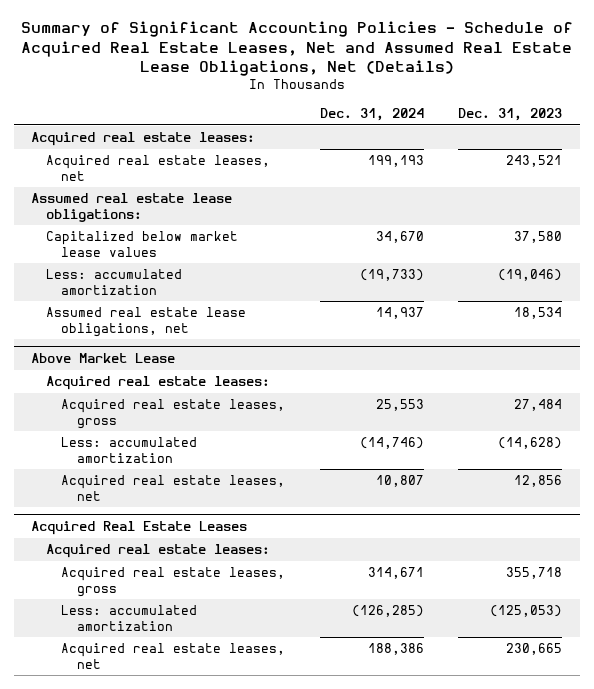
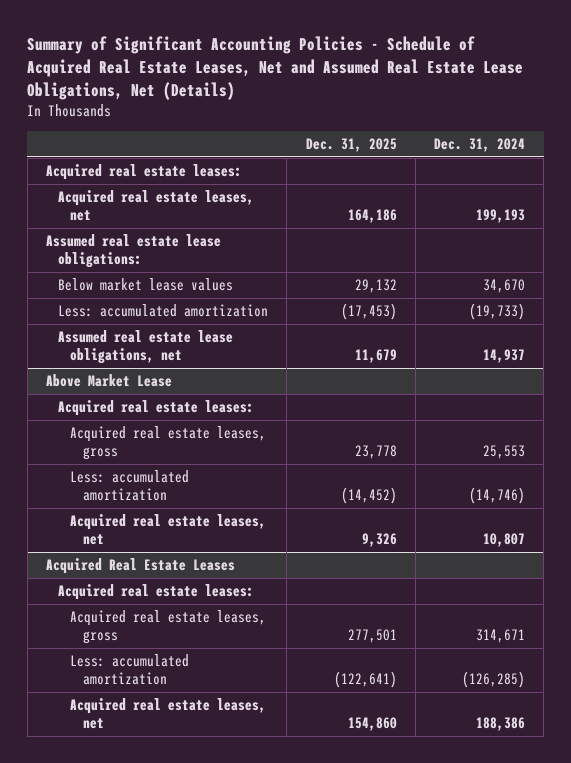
- | Dec. 31, 2024 | Dec. 31, 2023
+ | Dec. 31, 2025 | Dec. 31, 2024
- Capitalized below market lease values | 34,670 | 37,580
+ Below market lease values | 29,132 | 34,670

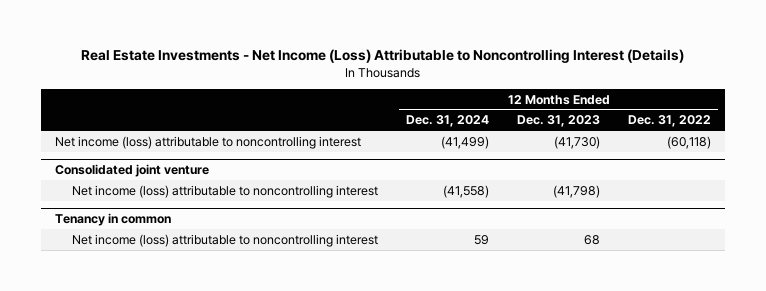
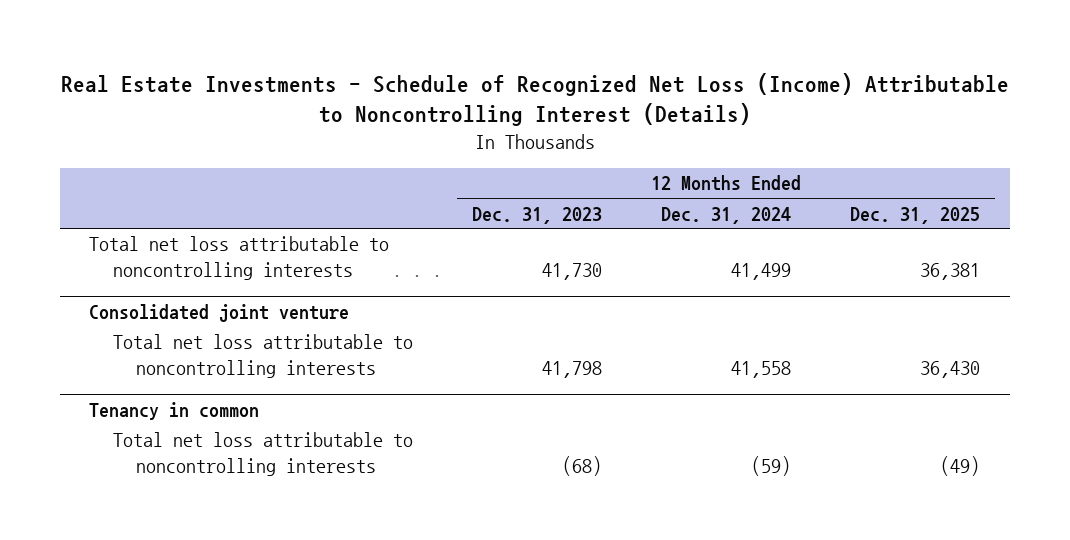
- Real Estate Investments - Net Income (Loss) Attributable to Noncontrolling Interest (Details)
+ Real Estate Investments - Schedule of Recognized Net Loss (Income) Attributable to Noncontrolling Interest (Details)
- | 12 Months Ended Dec. 31, 2024 | 12 Months Ended Dec. 31, 2023 | 12 Months Ended Dec. 31, 2022
+ | 12 Months Ended Dec. 31, 2023 | 12 Months Ended Dec. 31, 2024 | 12 Months Ended Dec. 31, 2025
- Net income (loss) attributable to noncontrolling interest | (41,499) | (41,730) | (60,118)
+ Total net loss attributable to noncontrolling interests | 41,730 | 41,499 | 36,381
@ Consolidated joint venture
- Net income (loss) attributable to noncontrolling interest | (41,558) | (41,798) |
+ Total net loss attributable to noncontrolling interests | 41,798 | 41,558 | 36,430
@ Tenancy in common
- Net income (loss) attributable to noncontrolling interest | 59 | 68 |
+ Total net loss attributable to noncontrolling interests | (68) | (59) | (49)

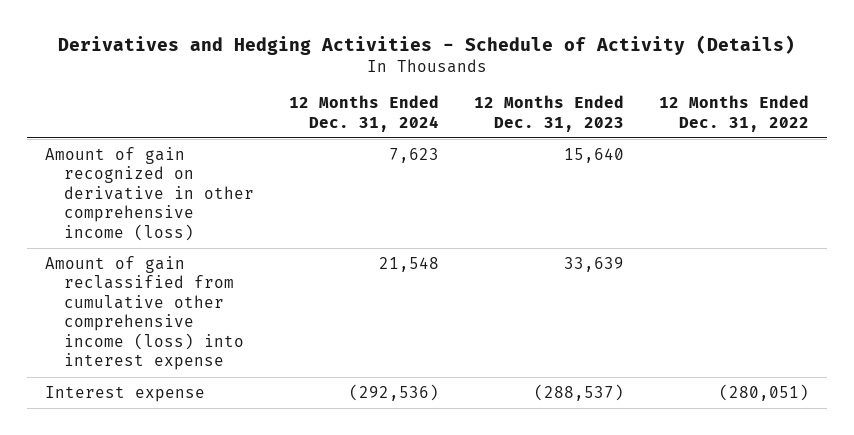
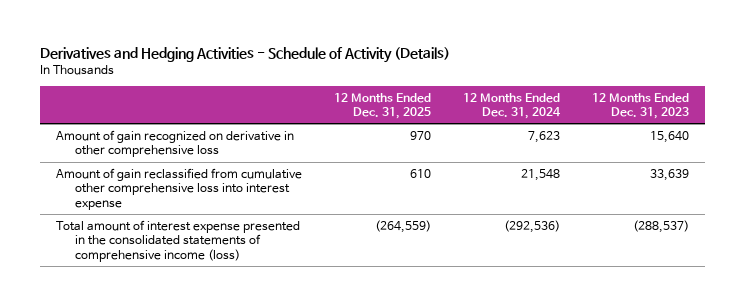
- | 12 Months Ended Dec. 31, 2024 | 12 Months Ended Dec. 31, 2023 | 12 Months Ended Dec. 31, 2022
+ | 12 Months Ended Dec. 31, 2025 | 12 Months Ended Dec. 31, 2024 | 12 Months Ended Dec. 31, 2023
- Amount of gain recognized on derivative in other comprehensive income (loss) | 7,623 | 15,640 |
- Amount of gain reclassified from cumulative other comprehensive income (loss) into interest expense | 21,548 | 33,639 |
- Interest expense | (292,536) | (288,537) | (280,051)
+ Amount of gain recognized on derivative in other comprehensive loss | 970 | 7,623 | 15,640
+ Amount of gain reclassified from cumulative other comprehensive loss into interest expense | 610 | 21,548 | 33,639
+ Total amount of interest expense presented in the consolidated statements of comprehensive income (loss) | (264,559) | (292,536) | (288,537)

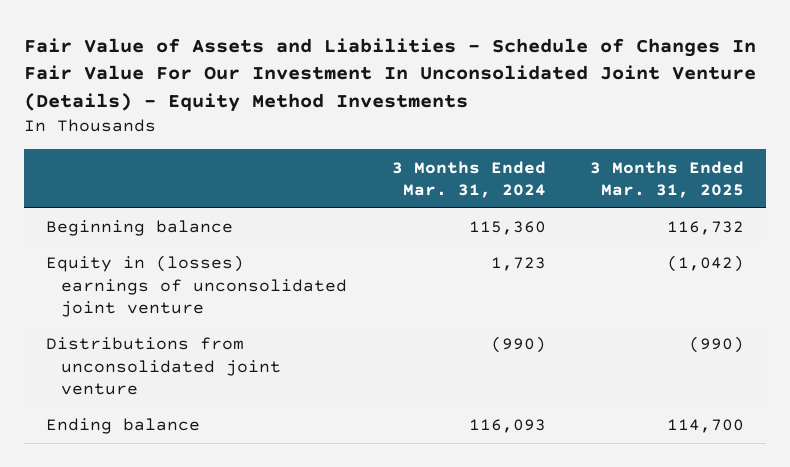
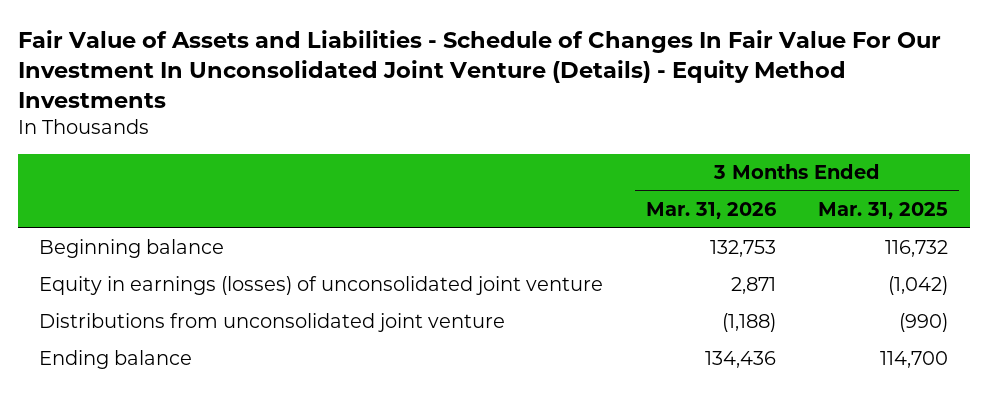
- | 3 Months Ended Mar. 31, 2024 | 3 Months Ended Mar. 31, 2025
+ | 3 Months Ended Mar. 31, 2026 | 3 Months Ended Mar. 31, 2025
- Equity in (losses) earnings of unconsolidated joint venture | 1,723 | (1,042)
+ Equity in earnings (losses) of unconsolidated joint venture | 2,871 | (1,042)

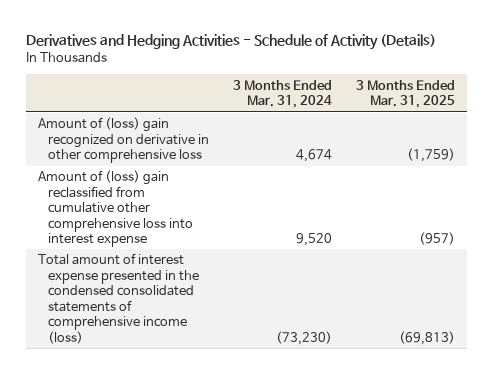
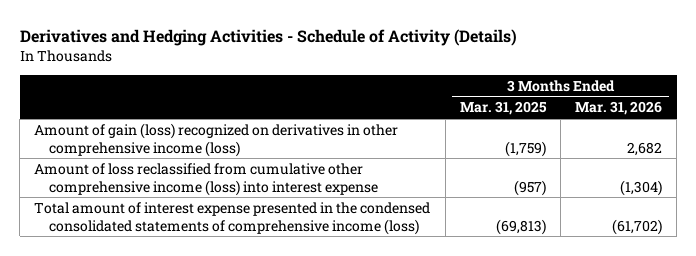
- | 3 Months Ended Mar. 31, 2024 | 3 Months Ended Mar. 31, 2025
+ | 3 Months Ended Mar. 31, 2025 | 3 Months Ended Mar. 31, 2026
- Amount of (loss) gain recognized on derivative in other comprehensive loss | 4,674 | (1,759)
- Amount of (loss) gain reclassified from cumulative other comprehensive loss into interest expense | 9,520 | (957)
+ Amount of gain (loss) recognized on derivatives in other comprehensive income (loss) | (1,759) | 2,682
+ Amount of loss reclassified from cumulative other comprehensive income (loss) into interest expense | (957) | (1,304)

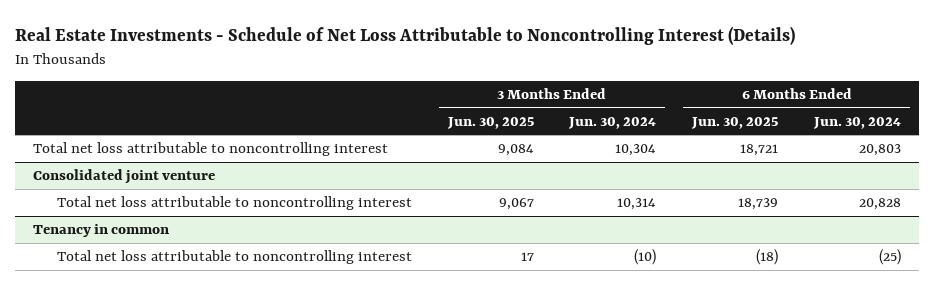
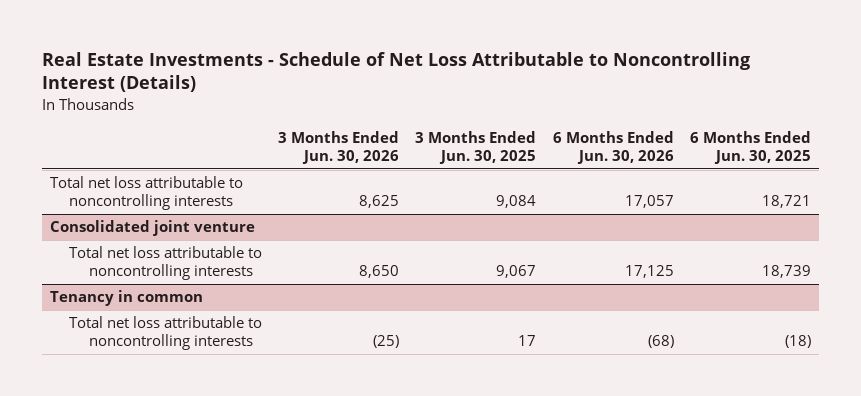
- | 3 Months Ended Jun. 30, 2025 | 3 Months Ended Jun. 30, 2024 | 6 Months Ended Jun. 30, 2025 | 6 Months Ended Jun. 30, 2024
+ | 3 Months Ended Jun. 30, 2026 | 3 Months Ended Jun. 30, 2025 | 6 Months Ended Jun. 30, 2026 | 6 Months Ended Jun. 30, 2025
- Total net loss attributable to noncontrolling interest | 9,084 | 10,304 | 18,721 | 20,803
+ Total net loss attributable to noncontrolling interests | 8,625 | 9,084 | 17,057 | 18,721
@ Consolidated joint venture
- Total net loss attributable to noncontrolling interest | 9,067 | 10,314 | 18,739 | 20,828
+ Total net loss attributable to noncontrolling interests | 8,650 | 9,067 | 17,125 | 18,739
@ Tenancy in common
- Total net loss attributable to noncontrolling interest | 17 | (10) | (18) | (25)
+ Total net loss attributable to noncontrolling interests | (25) | 17 | (68) | (18)

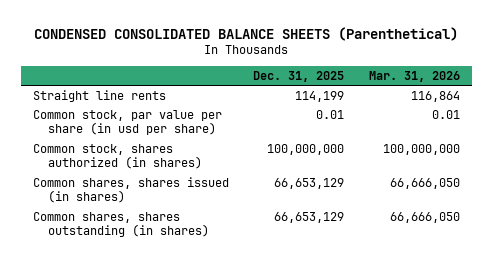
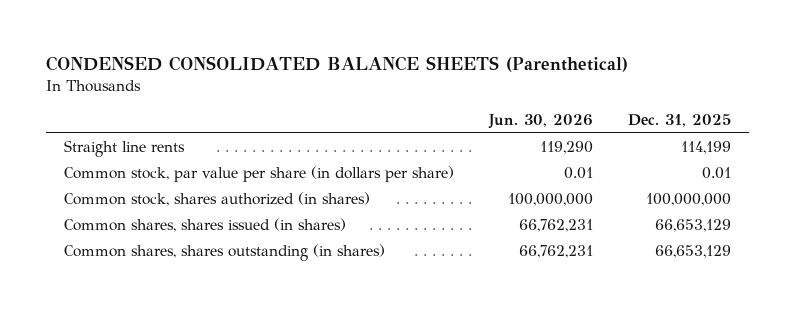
- | Dec. 31, 2025 | Mar. 31, 2026
+ | Jun. 30, 2026 | Dec. 31, 2025
- Common stock, par value per share (in usd per share) | 0.01 | 0.01
+ Common stock, par value per share (in dollars per share) | 0.01 | 0.01

